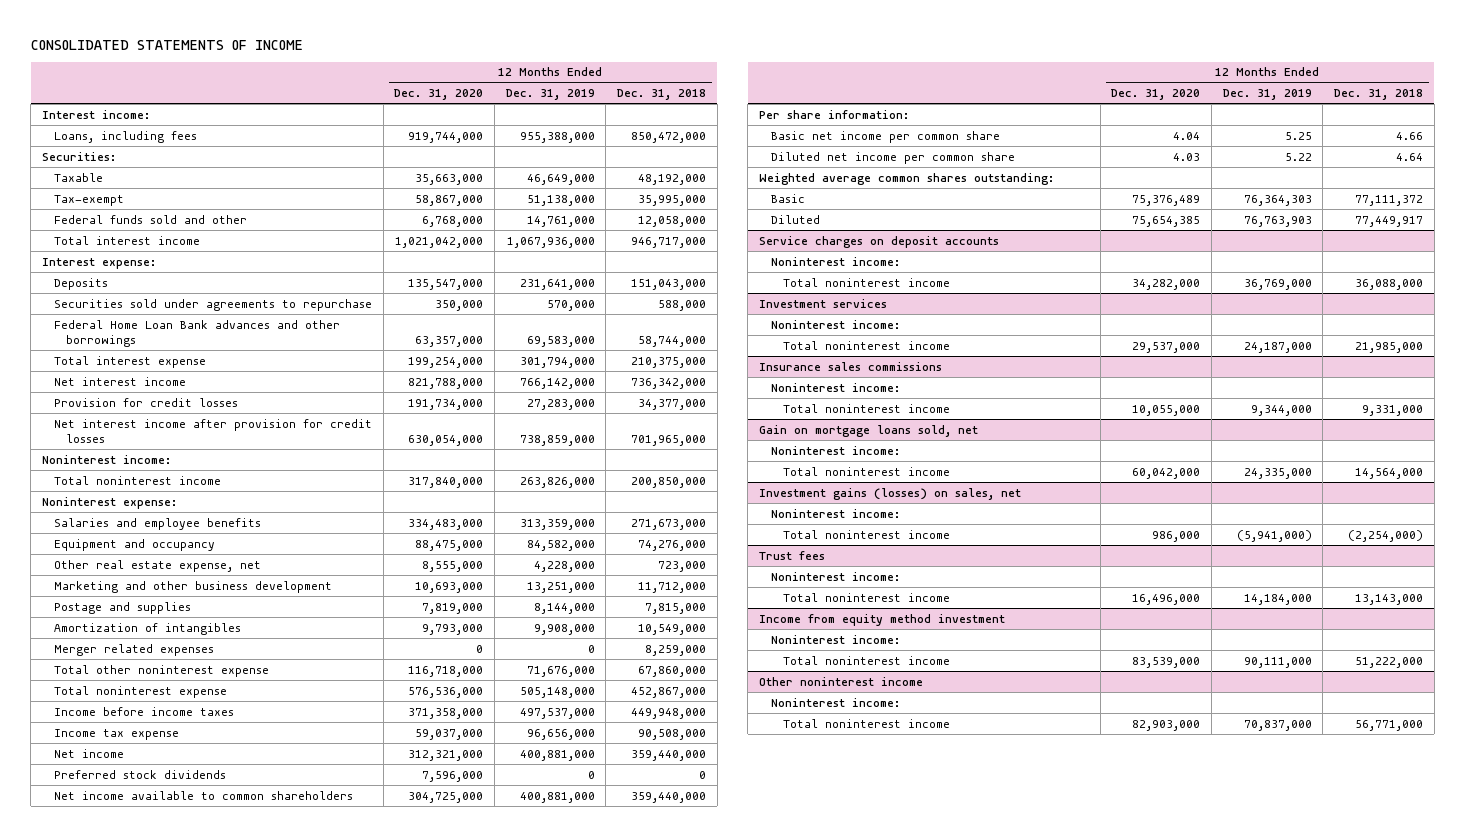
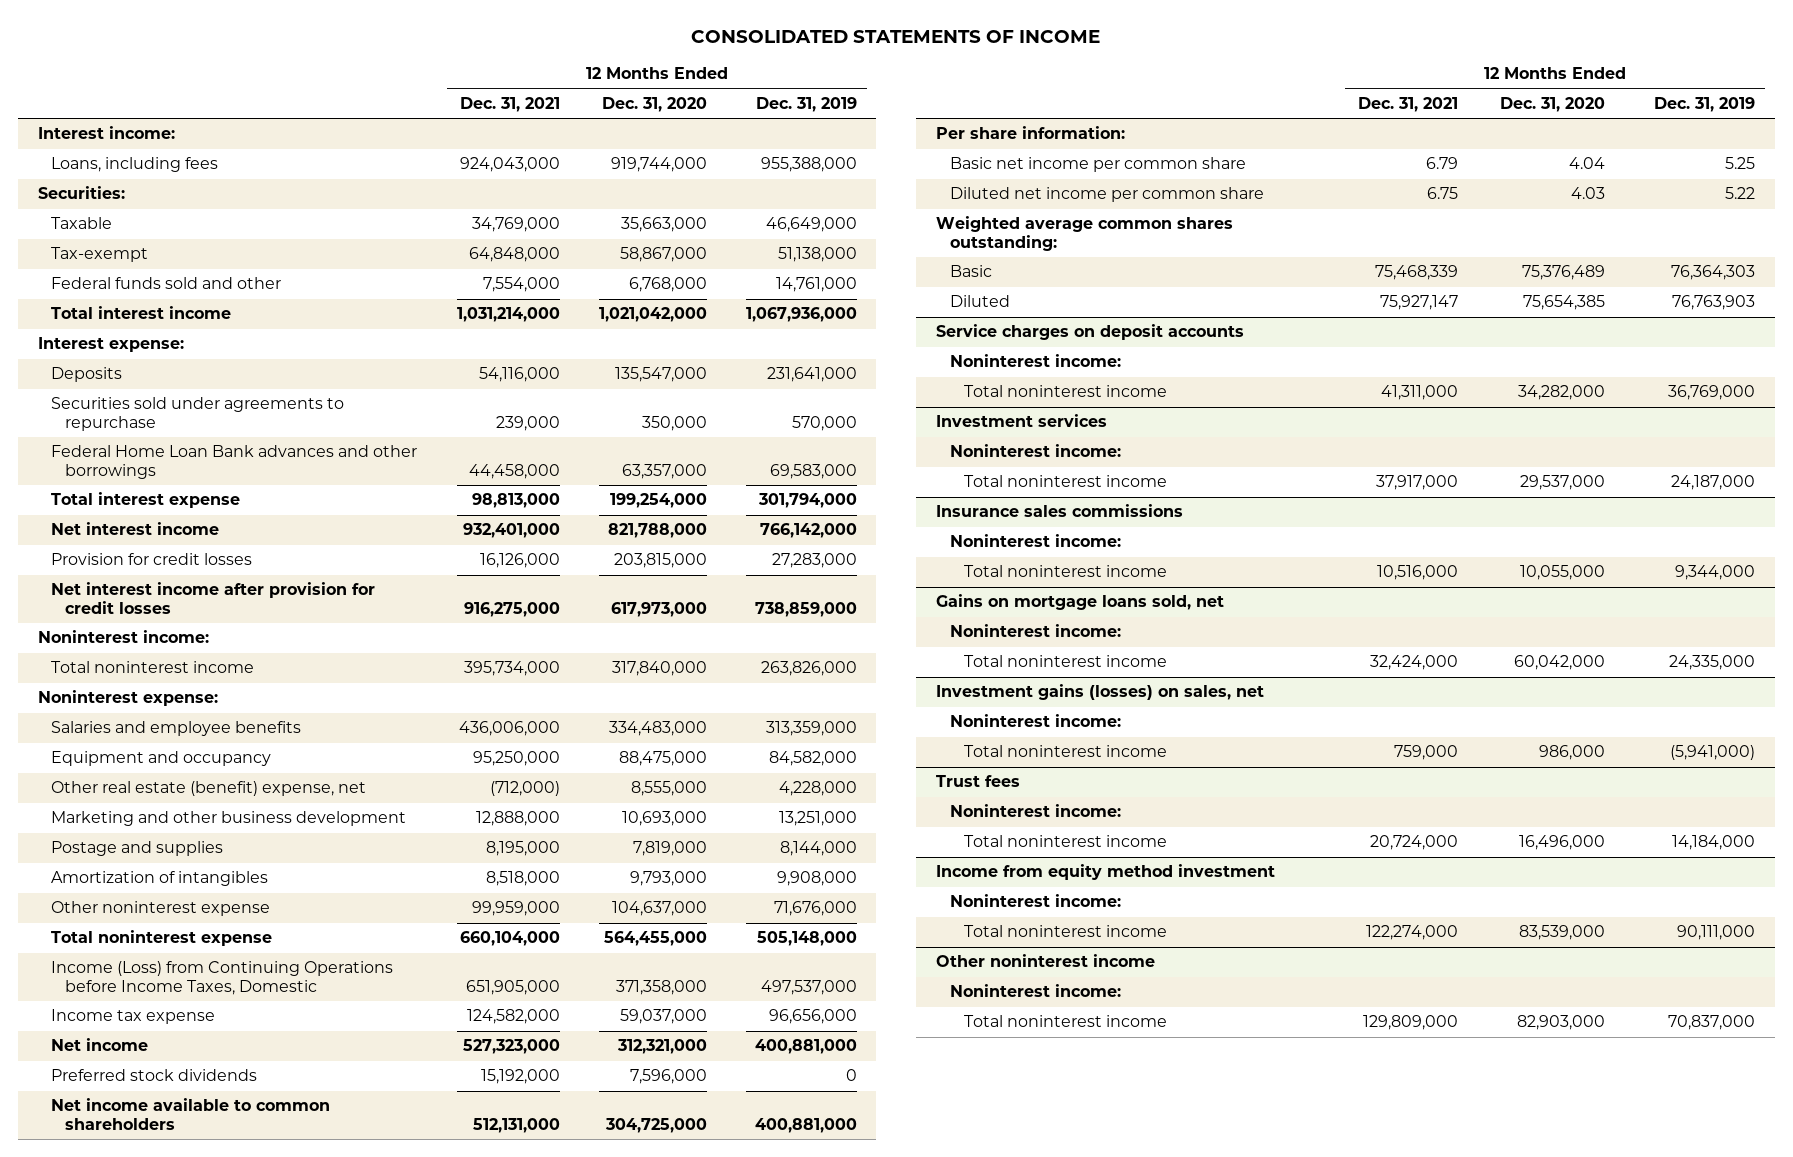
- | 12 Months Ended Dec. 31, 2020 | 12 Months Ended Dec. 31, 2019 | 12 Months Ended Dec. 31, 2018
+ | 12 Months Ended Dec. 31, 2021 | 12 Months Ended Dec. 31, 2020 | 12 Months Ended Dec. 31, 2019
- Provision for credit losses | 191,734,000 | 27,283,000 | 34,377,000
- Net interest income after provision for credit losses | 630,054,000 | 738,859,000 | 701,965,000
+ Provision for credit losses | 16,126,000 | 203,815,000 | 27,283,000
+ Net interest income after provision for credit losses | 916,275,000 | 617,973,000 | 738,859,000
- Other real estate expense, net | 8,555,000 | 4,228,000 | 723,000
+ Other real estate (benefit) expense, net | (712,000) | 8,555,000 | 4,228,000
- Merger related expenses | 0 | 0 | 8,259,000
- Total other noninterest expense | 116,718,000 | 71,676,000 | 67,860,000
- Total noninterest expense | 576,536,000 | 505,148,000 | 452,867,000
- Income before income taxes | 371,358,000 | 497,537,000 | 449,948,000
+ Other noninterest expense | 99,959,000 | 104,637,000 | 71,676,000
+ Total noninterest expense | 660,104,000 | 564,455,000 | 505,148,000
+ Income (Loss) from Continuing Operations before Income Taxes, Domestic | 651,905,000 | 371,358,000 | 497,537,000
- Gain on mortgage loans sold, net
+ Gains on mortgage loans sold, net

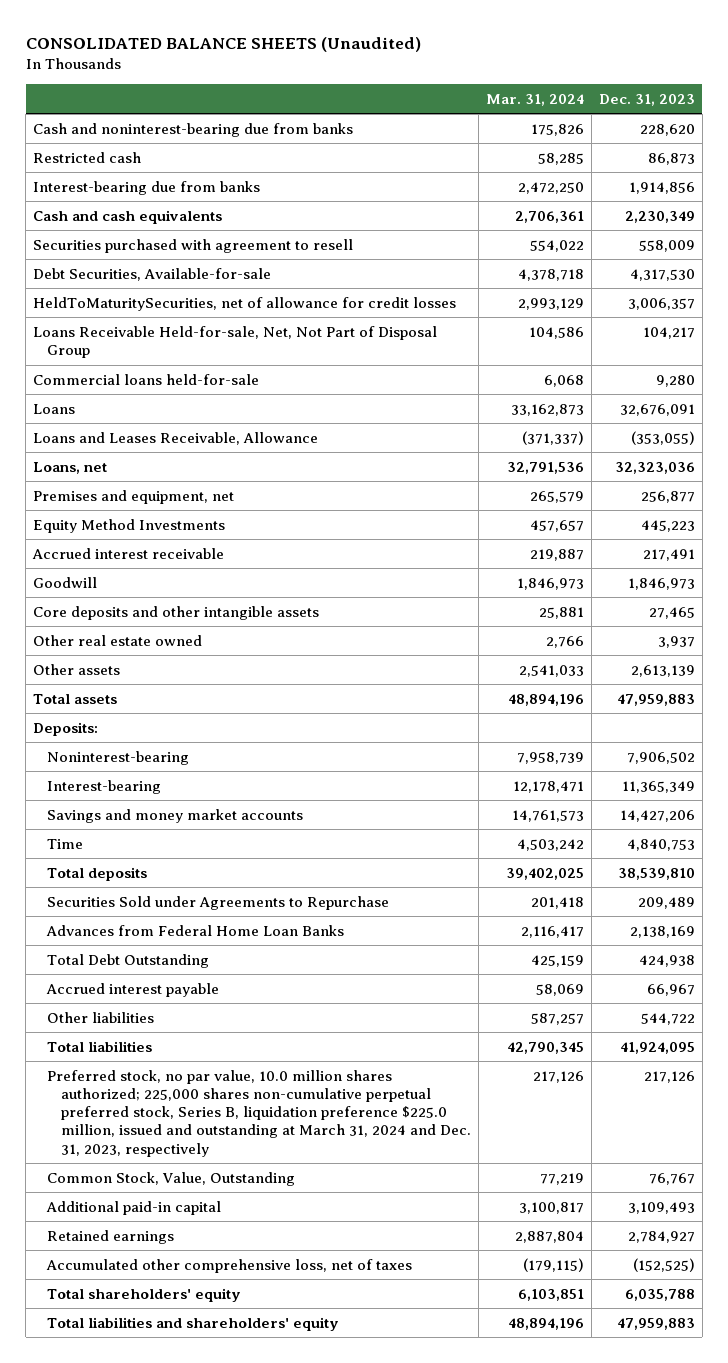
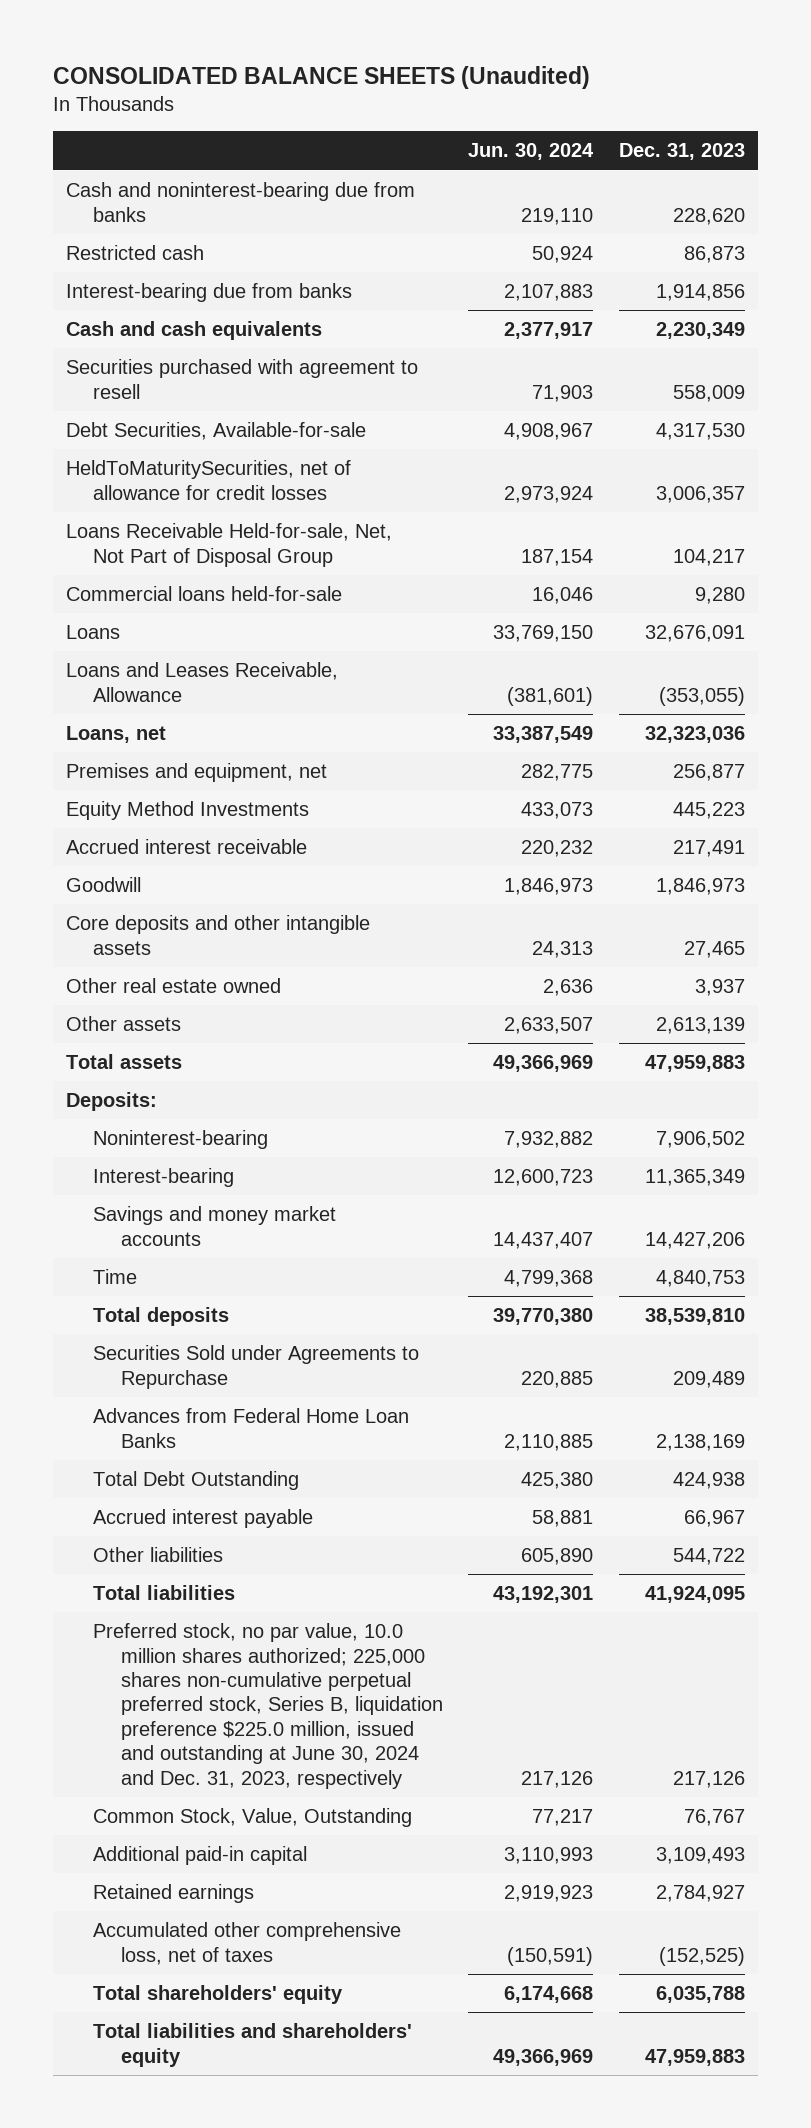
- | Mar. 31, 2024 | Dec. 31, 2023
+ | Jun. 30, 2024 | Dec. 31, 2023
- Preferred stock, no par value, 10.0 million shares authorized; 225,000 shares non-cumulative perpetual preferred stock, Series B, liquidation preference $225.0 million, issued and outstanding at March 31, 2024 and Dec. 31, 2023, respectively | 217,126 | 217,126
+ Preferred stock, no par value, 10.0 million shares authorized; 225,000 shares non-cumulative perpetual preferred stock, Series B, liquidation preference $225.0 million, issued and outstanding at June 30, 2024 and Dec. 31, 2023, respectively | 217,126 | 217,126

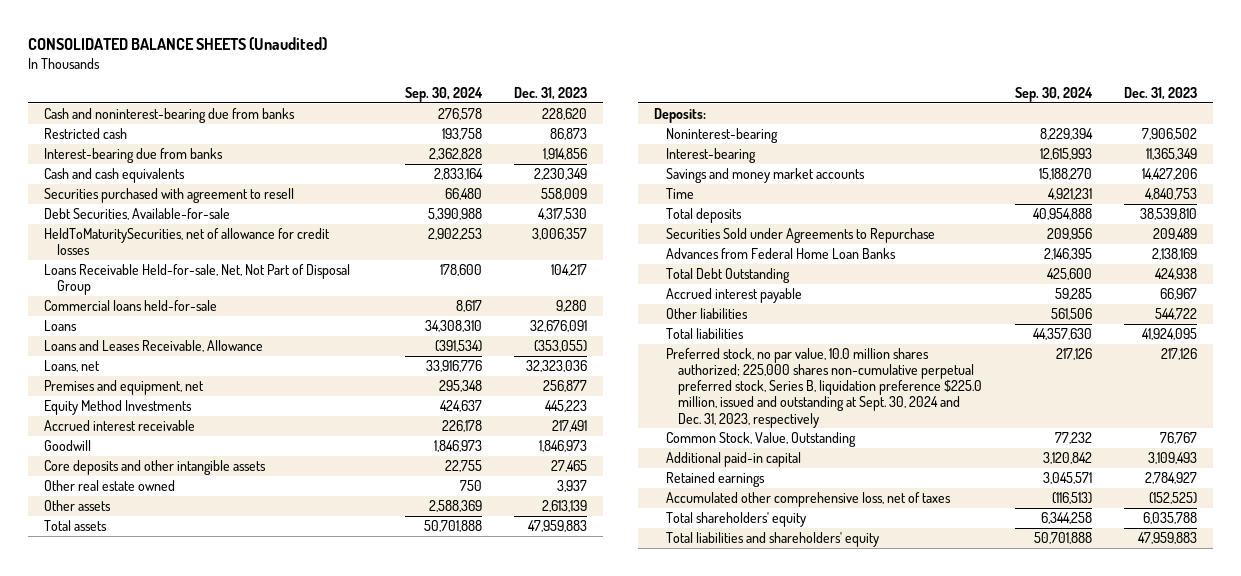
- | Jun. 30, 2024 | Dec. 31, 2023
+ | Sep. 30, 2024 | Dec. 31, 2023
- Preferred stock, no par value, 10.0 million shares authorized; 225,000 shares non-cumulative perpetual preferred stock, Series B, liquidation preference $225.0 million, issued and outstanding at June 30, 2024 and Dec. 31, 2023, respectively | 217,126 | 217,126
+ Preferred stock, no par value, 10.0 million shares authorized; 225,000 shares non-cumulative perpetual preferred stock, Series B, liquidation preference $225.0 million, issued and outstanding at Sept. 30, 2024 and Dec. 31, 2023, respectively | 217,126 | 217,126

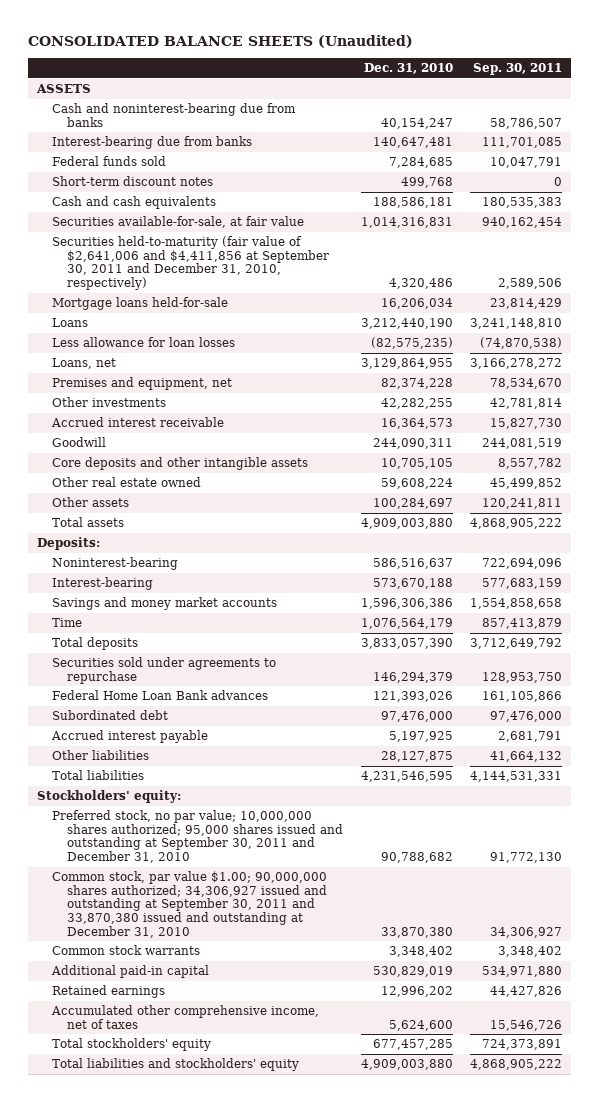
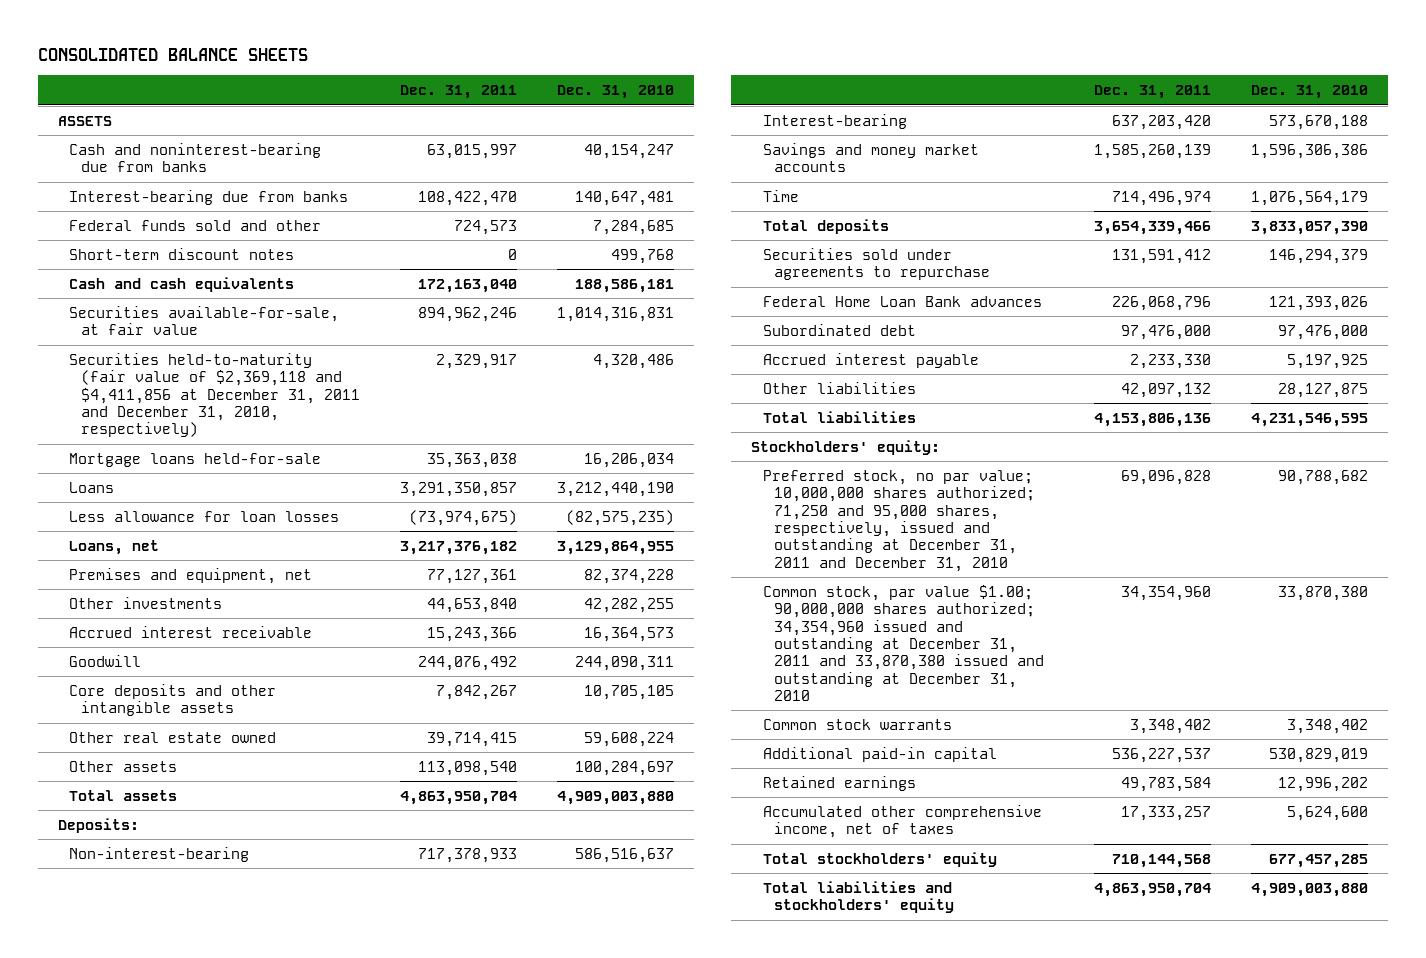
- CONSOLIDATED BALANCE SHEETS (Unaudited)
+ CONSOLIDATED BALANCE SHEETS
- | Dec. 31, 2010 | Sep. 30, 2011
+ | Dec. 31, 2011 | Dec. 31, 2010
- Federal funds sold | 7,284,685 | 10,047,791
+ Federal funds sold and other | 724,573 | 7,284,685
- Securities held-to-maturity (fair value of $2,641,006 and $4,411,856 at September 30, 2011 and December 31, 2010, respectively) | 4,320,486 | 2,589,506
+ Securities held-to-maturity (fair value of $2,369,118 and $4,411,856 at December 31, 2011 and December 31, 2010, respectively) | 2,329,917 | 4,320,486
- Noninterest-bearing | 586,516,637 | 722,694,096
+ Non-interest-bearing | 717,378,933 | 586,516,637
- Preferred stock, no par value; 10,000,000 shares authorized; 95,000 shares issued and outstanding at September 30, 2011 and December 31, 2010 | 90,788,682 | 91,772,130
- Common stock, par value $1.00; 90,000,000 shares authorized; 34,306,927 issued and outstanding at September 30, 2011 and 33,870,380 issued and outstanding at December 31, 2010 | 33,870,380 | 34,306,927
+ Preferred stock, no par value; 10,000,000 shares authorized; 71,250 and 95,000 shares, respectively, issued and outstanding at December 31, 2011 and December 31, 2010 | 69,096,828 | 90,788,682
+ Common stock, par value $1.00; 90,000,000 shares authorized; 34,354,960 issued and outstanding at December 31, 2011 and 33,870,380 issued and outstanding at December 31, 2010 | 34,354,960 | 33,870,380

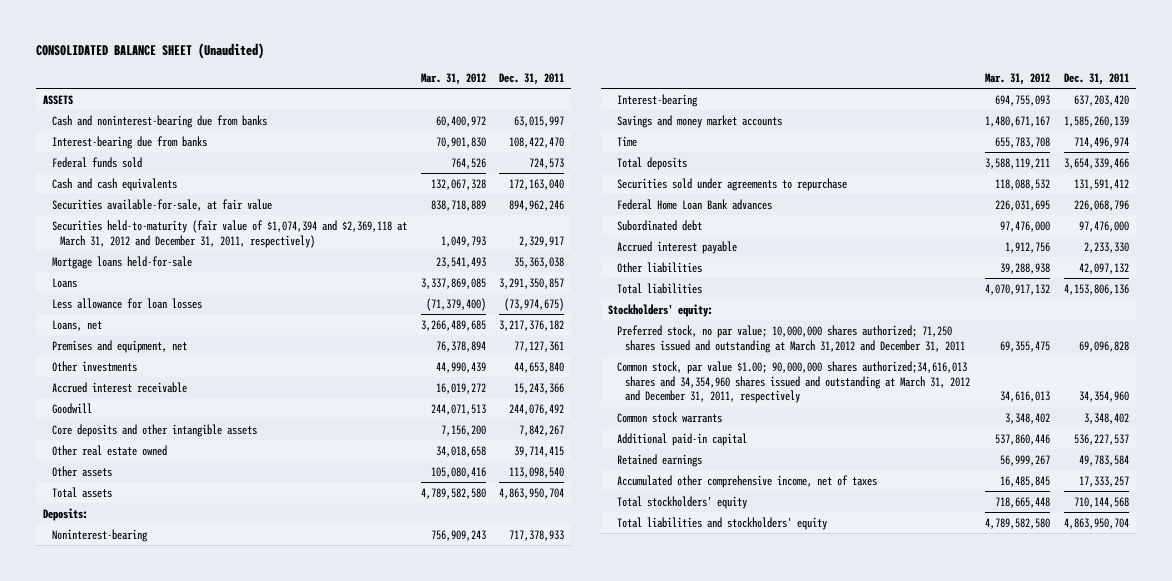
- CONSOLIDATED BALANCE SHEETS
+ CONSOLIDATED BALANCE SHEET (Unaudited)
- | Dec. 31, 2011 | Dec. 31, 2010
+ | Mar. 31, 2012 | Dec. 31, 2011
- Federal funds sold and other | 724,573 | 7,284,685
- Short-term discount notes | 0 | 499,768
+ Federal funds sold | 764,526 | 724,573
- Securities held-to-maturity (fair value of $2,369,118 and $4,411,856 at December 31, 2011 and December 31, 2010, respectively) | 2,329,917 | 4,320,486
+ Securities held-to-maturity (fair value of $1,074,394 and $2,369,118 at March 31, 2012 and December 31, 2011, respectively) | 1,049,793 | 2,329,917
- Non-interest-bearing | 717,378,933 | 586,516,637
+ Noninterest-bearing | 756,909,243 | 717,378,933
- Preferred stock, no par value; 10,000,000 shares authorized; 71,250 and 95,000 shares, respectively, issued and outstanding at December 31, 2011 and December 31, 2010 | 69,096,828 | 90,788,682
- Common stock, par value $1.00; 90,000,000 shares authorized; 34,354,960 issued and outstanding at December 31, 2011 and 33,870,380 issued and outstanding at December 31, 2010 | 34,354,960 | 33,870,380
+ Preferred stock, no par value; 10,000,000 shares authorized; 71,250 shares issued and outstanding at March 31,2012 and December 31, 2011 | 69,355,475 | 69,096,828
+ Common stock, par value $1.00; 90,000,000 shares authorized;34,616,013 shares and 34,354,960 shares issued and outstanding at March 31, 2012 and December 31, 2011, respectively | 34,616,013 | 34,354,960

